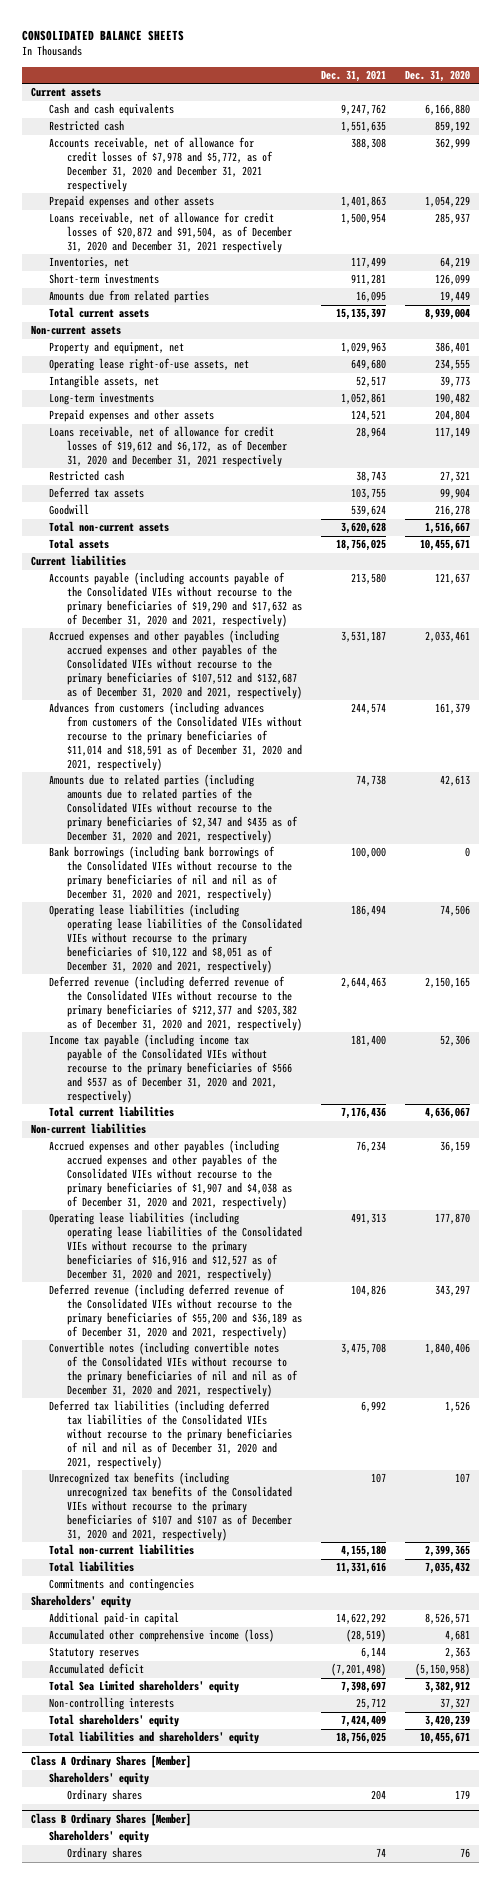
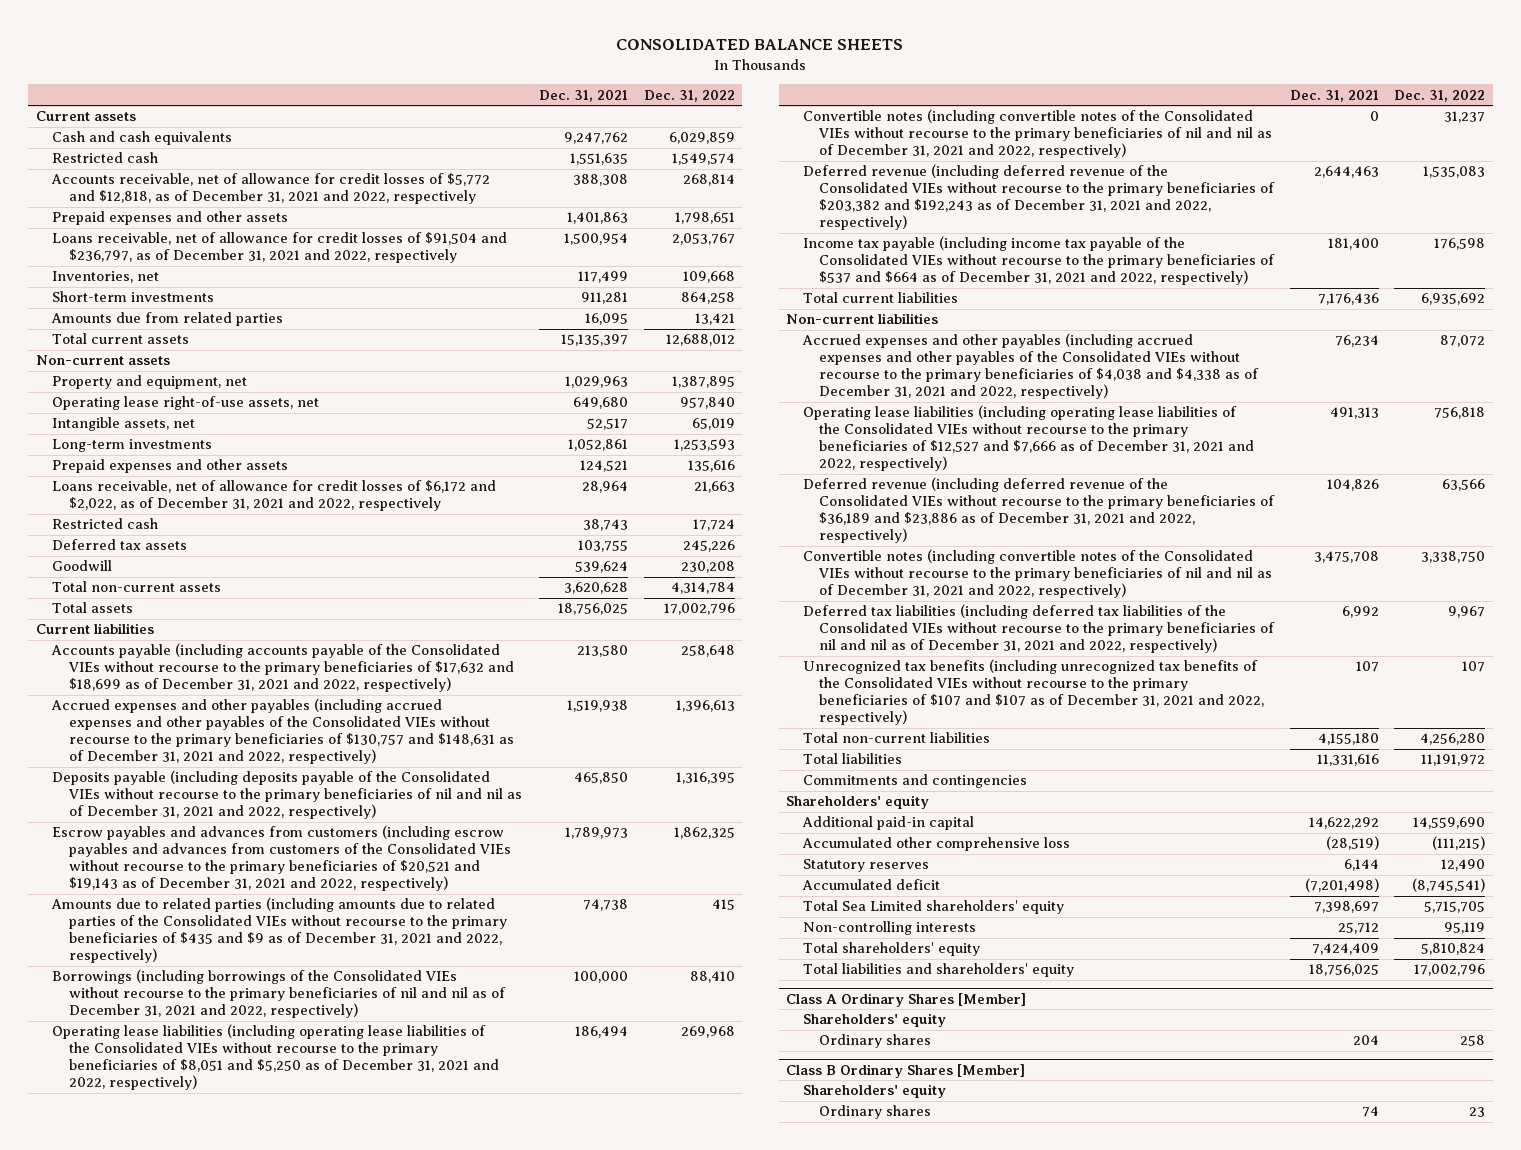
- | Dec. 31, 2021 | Dec. 31, 2020
+ | Dec. 31, 2021 | Dec. 31, 2022
- Accounts receivable, net of allowance for credit losses of $7,978 and $5,772, as of December 31, 2020 and December 31, 2021 respectively | 388,308 | 362,999
+ Accounts receivable, net of allowance for credit losses of $5,772 and $12,818, as of December 31, 2021 and 2022, respectively | 388,308 | 268,814
- Loans receivable, net of allowance for credit losses of $20,872 and $91,504, as of December 31, 2020 and December 31, 2021 respectively | 1,500,954 | 285,937
+ Loans receivable, net of allowance for credit losses of $91,504 and $236,797, as of December 31, 2021 and 2022, respectively | 1,500,954 | 2,053,767
- Loans receivable, net of allowance for credit losses of $19,612 and $6,172, as of December 31, 2020 and December 31, 2021 respectively | 28,964 | 117,149
+ Loans receivable, net of allowance for credit losses of $6,172 and $2,022, as of December 31, 2021 and 2022, respectively | 28,964 | 21,663
- Accounts payable (including accounts payable of the Consolidated VIEs without recourse to the primary beneficiaries of $19,290 and $17,632 as of December 31, 2020 and 2021, respectively) | 213,580 | 121,637
- Accrued expenses and other payables (including accrued expenses and other payables of the Consolidated VIEs without recourse to the primary beneficiaries of $107,512 and $132,687 as of December 31, 2020 and 2021, respectively) | 3,531,187 | 2,033,461
- Advances from customers (including advances from customers of the Consolidated VIEs without recourse to the primary beneficiaries of $11,014 and $18,591 as of December 31, 2020 and 2021, respectively) | 244,574 | 161,379
- Amounts due to related parties (including amounts due to related parties of the Consolidated VIEs without recourse to the primary beneficiaries of $2,347 and $435 as of December 31, 2020 and 2021, respectively) | 74,738 | 42,613
- Bank borrowings (including bank borrowings of the Consolidated VIEs without recourse to the primary beneficiaries of nil and nil as of December 31, 2020 and 2021, respectively) | 100,000 | 0
- Operating lease liabilities (including operating lease liabilities of the Consolidated VIEs without recourse to the primary beneficiaries of $10,122 and $8,051 as of December 31, 2020 and 2021, respectively) | 186,494 | 74,506
- Deferred revenue (including deferred revenue of the Consolidated VIEs without recourse to the primary beneficiaries of $212,377 and $203,382 as of December 31, 2020 and 2021, respectively) | 2,644,463 | 2,150,165
- Income tax payable (including income tax payable of the Consolidated VIEs without recourse to the primary beneficiaries of $566 and $537 as of December 31, 2020 and 2021, respectively) | 181,400 | 52,306
+ Accounts payable (including accounts payable of the Consolidated VIEs without recourse to the primary beneficiaries of $17,632 and $18,699 as of December 31, 2021 and 2022, respectively) | 213,580 | 258,648
+ Accrued expenses and other payables (including accrued expenses and other payables of the Consolidated VIEs without recourse to the primary beneficiaries of $130,757 and $148,631 as of December 31, 2021 and 2022, respectively) | 1,519,938 | 1,396,613
+ Deposits payable (including deposits payable of the Consolidated VIEs without recourse to the primary beneficiaries of nil and nil as of December 31, 2021 and 2022, respectively) | 465,850 | 1,316,395
+ Escrow payables and advances from customers (including escrow payables and advances from customers of the Consolidated VIEs without recourse to the primary beneficiaries of $20,521 and $19,143 as of December 31, 2021 and 2022, respectively) | 1,789,973 | 1,862,325
+ Amounts due to related parties (including amounts due to related parties of the Consolidated VIEs without recourse to the primary beneficiaries of $435 and $9 as of December 31, 2021 and 2022, respectively) | 74,738 | 415
+ Borrowings (including borrowings of the Consolidated VIEs without recourse to the primary beneficiaries of nil and nil as of December 31, 2021 and 2022, respectively) | 100,000 | 88,410
+ Operating lease liabilities (including operating lease liabilities of the Consolidated VIEs without recourse to the primary beneficiaries of $8,051 and $5,250 as of December 31, 2021 and 2022, respectively) | 186,494 | 269,968
+ Convertible notes (including convertible notes of the Consolidated VIEs without recourse to the primary beneficiaries of nil and nil as of December 31, 2021 and 2022, respectively) | 0 | 31,237
+ Deferred revenue (including deferred revenue of the Consolidated VIEs without recourse to the primary beneficiaries of $203,382 and $192,243 as of December 31, 2021 and 2022, respectively) | 2,644,463 | 1,535,083
+ Income tax payable (including income tax payable of the Consolidated VIEs without recourse to the primary beneficiaries of $537 and $664 as of December 31, 2021 and 2022, respectively) | 181,400 | 176,598
- Accrued expenses and other payables (including accrued expenses and other payables of the Consolidated VIEs without recourse to the primary beneficiaries of $1,907 and $4,038 as of December 31, 2020 and 2021, respectively) | 76,234 | 36,159
- Operating lease liabilities (including operating lease liabilities of the Consolidated VIEs without recourse to the primary beneficiaries of $16,916 and $12,527 as of December 31, 2020 and 2021, respectively) | 491,313 | 177,870
- Deferred revenue (including deferred revenue of the Consolidated VIEs without recourse to the primary beneficiaries of $55,200 and $36,189 as of December 31, 2020 and 2021, respectively) | 104,826 | 343,297
- Convertible notes (including convertible notes of the Consolidated VIEs without recourse to the primary beneficiaries of nil and nil as of December 31, 2020 and 2021, respectively) | 3,475,708 | 1,840,406
- Deferred tax liabilities (including deferred tax liabilities of the Consolidated VIEs without recourse to the primary beneficiaries of nil and nil as of December 31, 2020 and 2021, respectively) | 6,992 | 1,526
- Unrecognized tax benefits (including unrecognized tax benefits of the Consolidated VIEs without recourse to the primary beneficiaries of $107 and $107 as of December 31, 2020 and 2021, respectively) | 107 | 107
+ Accrued expenses and other payables (including accrued expenses and other payables of the Consolidated VIEs without recourse to the primary beneficiaries of $4,038 and $4,338 as of December 31, 2021 and 2022, respectively) | 76,234 | 87,072
+ Operating lease liabilities (including operating lease liabilities of the Consolidated VIEs without recourse to the primary beneficiaries of $12,527 and $7,666 as of December 31, 2021 and 2022, respectively) | 491,313 | 756,818
+ Deferred revenue (including deferred revenue of the Consolidated VIEs without recourse to the primary beneficiaries of $36,189 and $23,886 as of December 31, 2021 and 2022, respectively) | 104,826 | 63,566
+ Convertible notes (including convertible notes of the Consolidated VIEs without recourse to the primary beneficiaries of nil and nil as of December 31, 2021 and 2022, respectively) | 3,475,708 | 3,338,750
+ Deferred tax liabilities (including deferred tax liabilities of the Consolidated VIEs without recourse to the primary beneficiaries of nil and nil as of December 31, 2021 and 2022, respectively) | 6,992 | 9,967
+ Unrecognized tax benefits (including unrecognized tax benefits of the Consolidated VIEs without recourse to the primary beneficiaries of $107 and $107 as of December 31, 2021 and 2022, respectively) | 107 | 107
- Accumulated other comprehensive income (loss) | (28,519) | 4,681
+ Accumulated other comprehensive loss | (28,519) | (111,215)

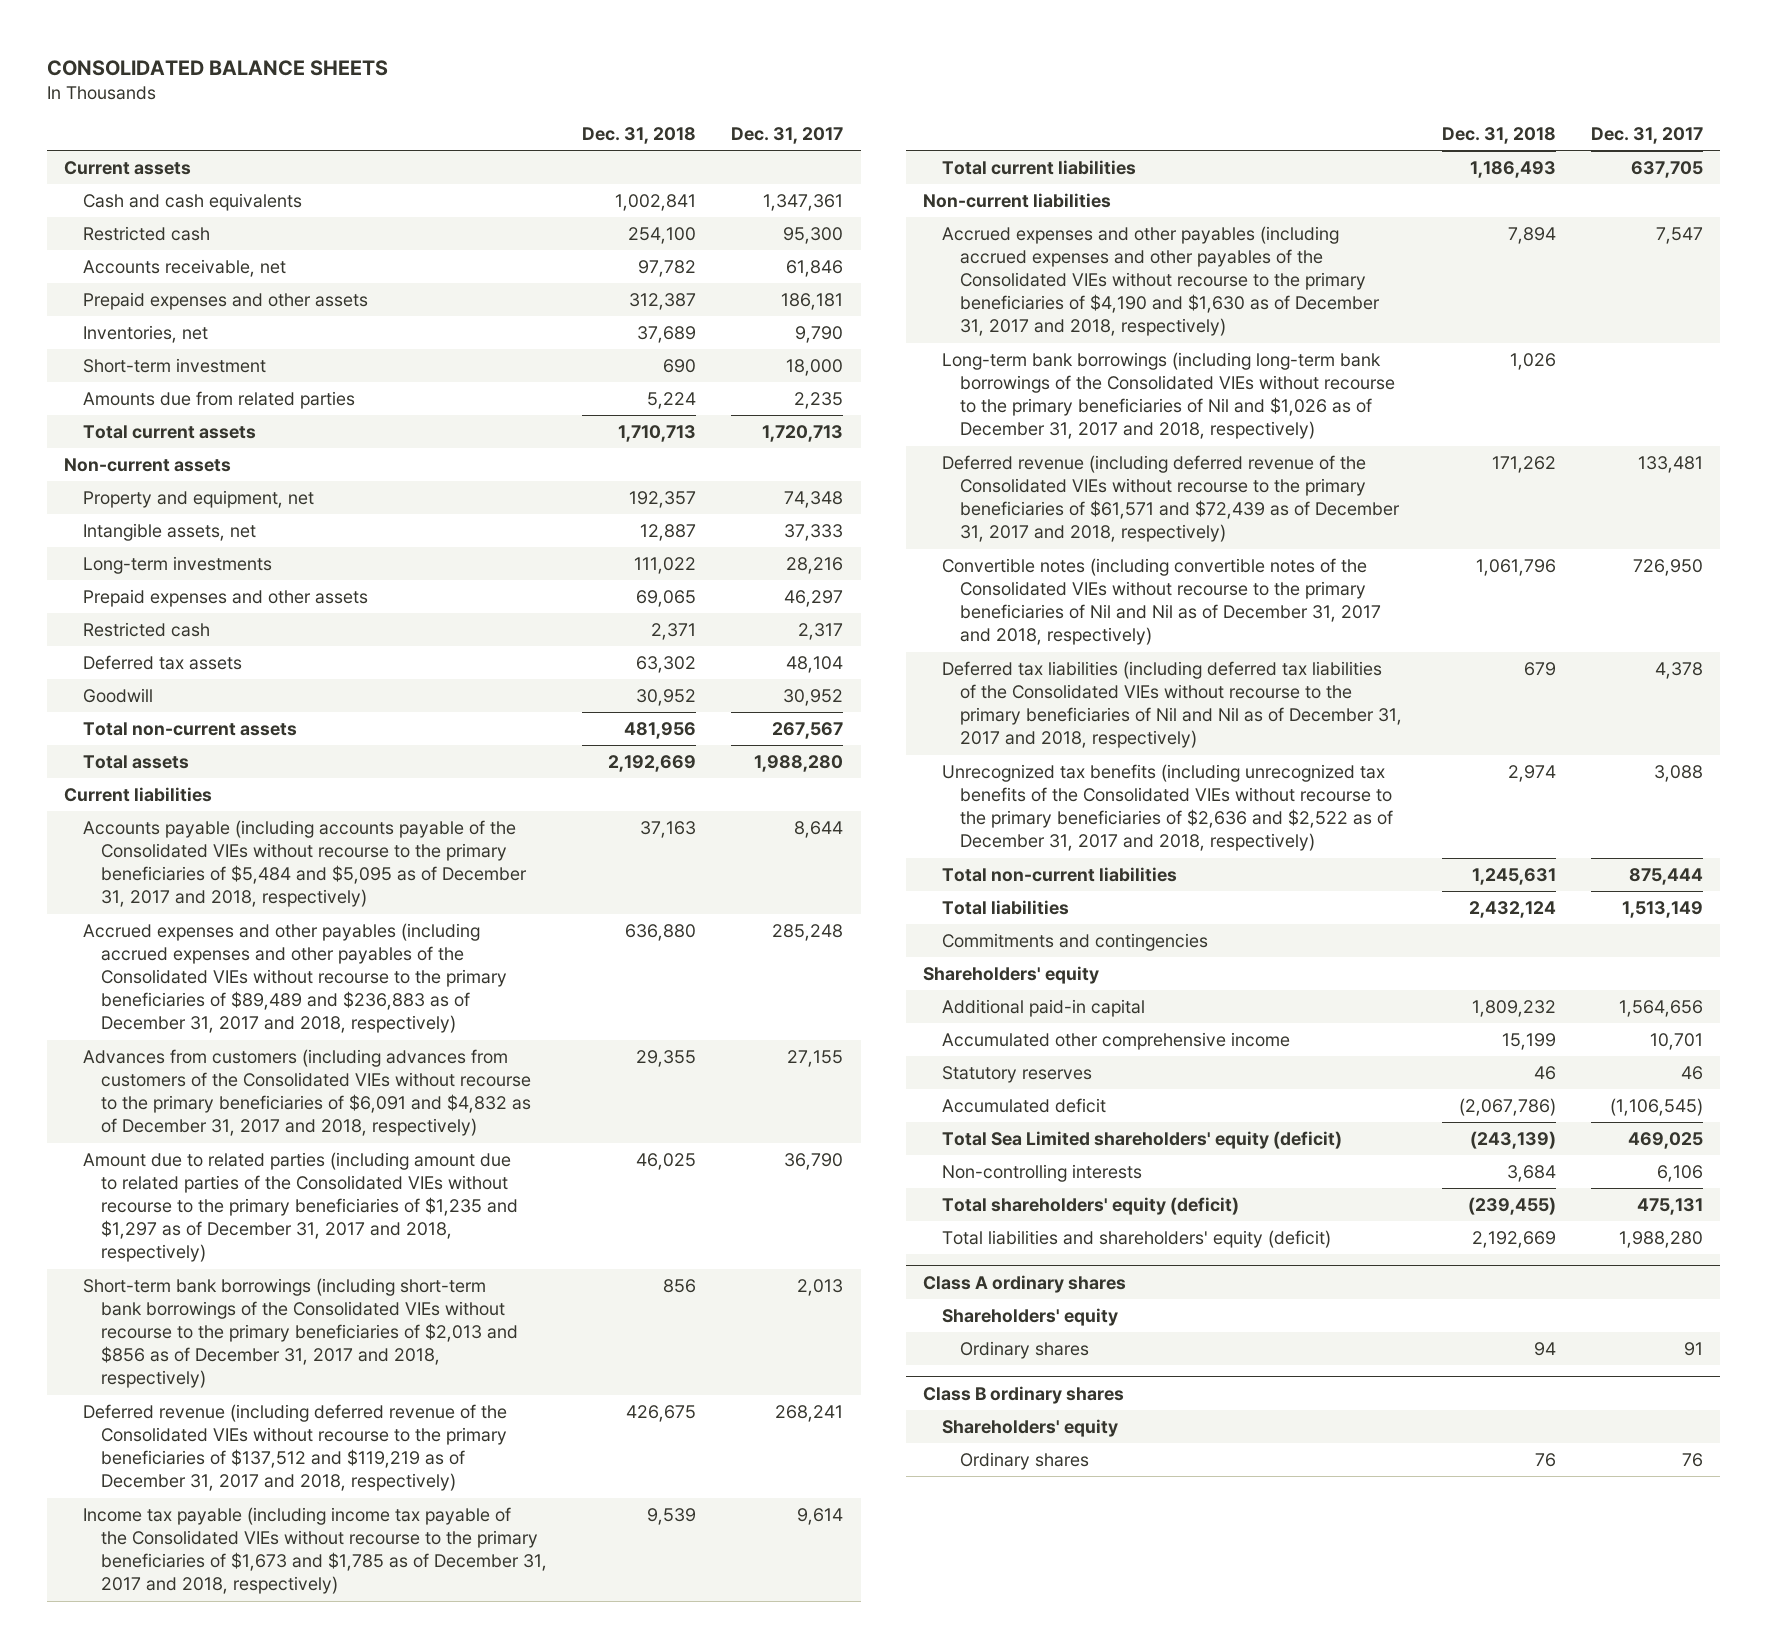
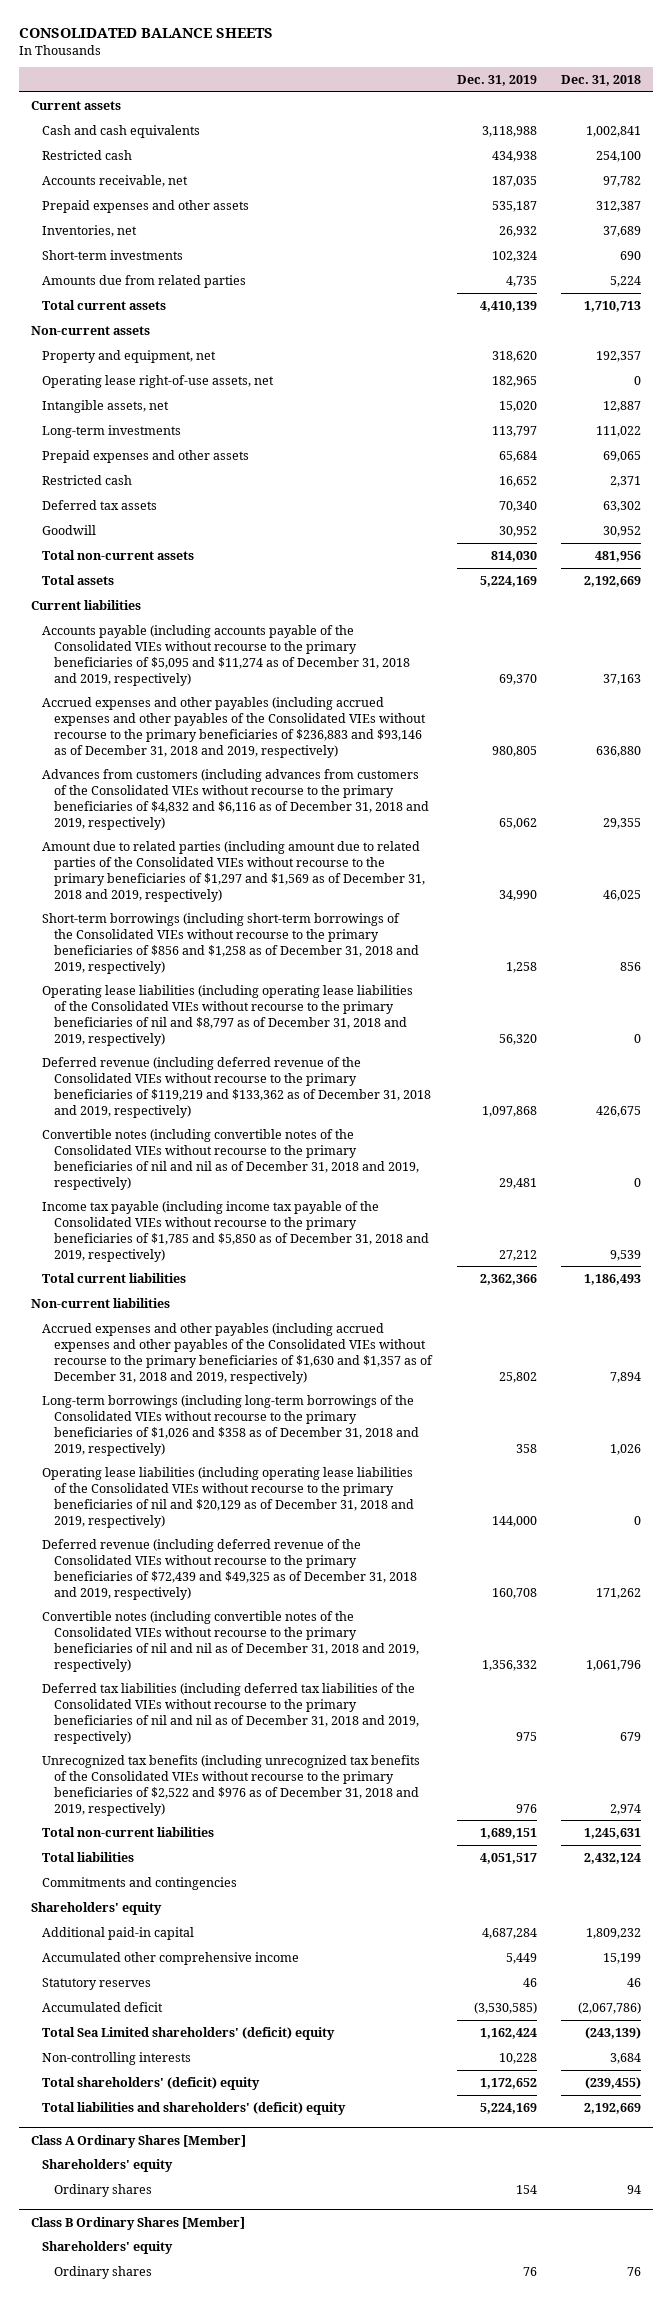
- | Dec. 31, 2018 | Dec. 31, 2017
+ | Dec. 31, 2019 | Dec. 31, 2018
- Short-term investment | 690 | 18,000
+ Short-term investments | 102,324 | 690
+ Operating lease right-of-use assets, net | 182,965 | 0
- Accounts payable (including accounts payable of the Consolidated VIEs without recourse to the primary beneficiaries of $5,484 and $5,095 as of December 31, 2017 and 2018, respectively) | 37,163 | 8,644
- Accrued expenses and other payables (including accrued expenses and other payables of the Consolidated VIEs without recourse to the primary beneficiaries of $89,489 and $236,883 as of December 31, 2017 and 2018, respectively) | 636,880 | 285,248
- Advances from customers (including advances from customers of the Consolidated VIEs without recourse to the primary beneficiaries of $6,091 and $4,832 as of December 31, 2017 and 2018, respectively) | 29,355 | 27,155
- Amount due to related parties (including amount due to related parties of the Consolidated VIEs without recourse to the primary beneficiaries of $1,235 and $1,297 as of December 31, 2017 and 2018, respectively) | 46,025 | 36,790
- Short-term bank borrowings (including short-term bank borrowings of the Consolidated VIEs without recourse to the primary beneficiaries of $2,013 and $856 as of December 31, 2017 and 2018, respectively) | 856 | 2,013
- Deferred revenue (including deferred revenue of the Consolidated VIEs without recourse to the primary beneficiaries of $137,512 and $119,219 as of December 31, 2017 and 2018, respectively) | 426,675 | 268,241
- Income tax payable (including income tax payable of the Consolidated VIEs without recourse to the primary beneficiaries of $1,673 and $1,785 as of December 31, 2017 and 2018, respectively) | 9,539 | 9,614
+ Accounts payable (including accounts payable of the Consolidated VIEs without recourse to the primary beneficiaries of $5,095 and $11,274 as of December 31, 2018 and 2019, respectively) | 69,370 | 37,163
+ Accrued expenses and other payables (including accrued expenses and other payables of the Consolidated VIEs without recourse to the primary beneficiaries of $236,883 and $93,146 as of December 31, 2018 and 2019, respectively) | 980,805 | 636,880
+ Advances from customers (including advances from customers of the Consolidated VIEs without recourse to the primary beneficiaries of $4,832 and $6,116 as of December 31, 2018 and 2019, respectively) | 65,062 | 29,355
+ Amount due to related parties (including amount due to related parties of the Consolidated VIEs without recourse to the primary beneficiaries of $1,297 and $1,569 as of December 31, 2018 and 2019, respectively) | 34,990 | 46,025
+ Short-term borrowings (including short-term borrowings of the Consolidated VIEs without recourse to the primary beneficiaries of $856 and $1,258 as of December 31, 2018 and 2019, respectively) | 1,258 | 856
+ Operating lease liabilities (including operating lease liabilities of the Consolidated VIEs without recourse to the primary beneficiaries of nil and $8,797 as of December 31, 2018 and 2019, respectively) | 56,320 | 0
+ Deferred revenue (including deferred revenue of the Consolidated VIEs without recourse to the primary beneficiaries of $119,219 and $133,362 as of December 31, 2018 and 2019, respectively) | 1,097,868 | 426,675
+ Convertible notes (including convertible notes of the Consolidated VIEs without recourse to the primary beneficiaries of nil and nil as of December 31, 2018 and 2019, respectively) | 29,481 | 0
+ Income tax payable (including income tax payable of the Consolidated VIEs without recourse to the primary beneficiaries of $1,785 and $5,850 as of December 31, 2018 and 2019, respectively) | 27,212 | 9,539
- Accrued expenses and other payables (including accrued expenses and other payables of the Consolidated VIEs without recourse to the primary beneficiaries of $4,190 and $1,630 as of December 31, 2017 and 2018, respectively) | 7,894 | 7,547
- Long-term bank borrowings (including long-term bank borrowings of the Consolidated VIEs without recourse to the primary beneficiaries of Nil and $1,026 as of December 31, 2017 and 2018, respectively) | 1,026 |
- Deferred revenue (including deferred revenue of the Consolidated VIEs without recourse to the primary beneficiaries of $61,571 and $72,439 as of December 31, 2017 and 2018, respectively) | 171,262 | 133,481
- Convertible notes (including convertible notes of the Consolidated VIEs without recourse to the primary beneficiaries of Nil and Nil as of December 31, 2017 and 2018, respectively) | 1,061,796 | 726,950
- Deferred tax liabilities (including deferred tax liabilities of the Consolidated VIEs without recourse to the primary beneficiaries of Nil and Nil as of December 31, 2017 and 2018, respectively) | 679 | 4,378
- Unrecognized tax benefits (including unrecognized tax benefits of the Consolidated VIEs without recourse to the primary beneficiaries of $2,636 and $2,522 as of December 31, 2017 and 2018, respectively) | 2,974 | 3,088
+ Accrued expenses and other payables (including accrued expenses and other payables of the Consolidated VIEs without recourse to the primary beneficiaries of $1,630 and $1,357 as of December 31, 2018 and 2019, respectively) | 25,802 | 7,894
+ Long-term borrowings (including long-term borrowings of the Consolidated VIEs without recourse to the primary beneficiaries of $1,026 and $358 as of December 31, 2018 and 2019, respectively) | 358 | 1,026
+ Operating lease liabilities (including operating lease liabilities of the Consolidated VIEs without recourse to the primary beneficiaries of nil and $20,129 as of December 31, 2018 and 2019, respectively) | 144,000 | 0
+ Deferred revenue (including deferred revenue of the Consolidated VIEs without recourse to the primary beneficiaries of $72,439 and $49,325 as of December 31, 2018 and 2019, respectively) | 160,708 | 171,262
+ Convertible notes (including convertible notes of the Consolidated VIEs without recourse to the primary beneficiaries of nil and nil as of December 31, 2018 and 2019, respectively) | 1,356,332 | 1,061,796
+ Deferred tax liabilities (including deferred tax liabilities of the Consolidated VIEs without recourse to the primary beneficiaries of nil and nil as of December 31, 2018 and 2019, respectively) | 975 | 679
+ Unrecognized tax benefits (including unrecognized tax benefits of the Consolidated VIEs without recourse to the primary beneficiaries of $2,522 and $976 as of December 31, 2018 and 2019, respectively) | 976 | 2,974
- Total Sea Limited shareholders' equity (deficit) | (243,139) | 469,025
+ Total Sea Limited shareholders' (deficit) equity | 1,162,424 | (243,139)
- Total shareholders' equity (deficit) | (239,455) | 475,131
- Total liabilities and shareholders' equity (deficit) | 2,192,669 | 1,988,280
- Class A ordinary shares
+ Total shareholders' (deficit) equity | 1,172,652 | (239,455)
+ Total liabilities and shareholders' (deficit) equity | 5,224,169 | 2,192,669
+ Class A Ordinary Shares [Member]
- Class B ordinary shares
+ Class B Ordinary Shares [Member]

